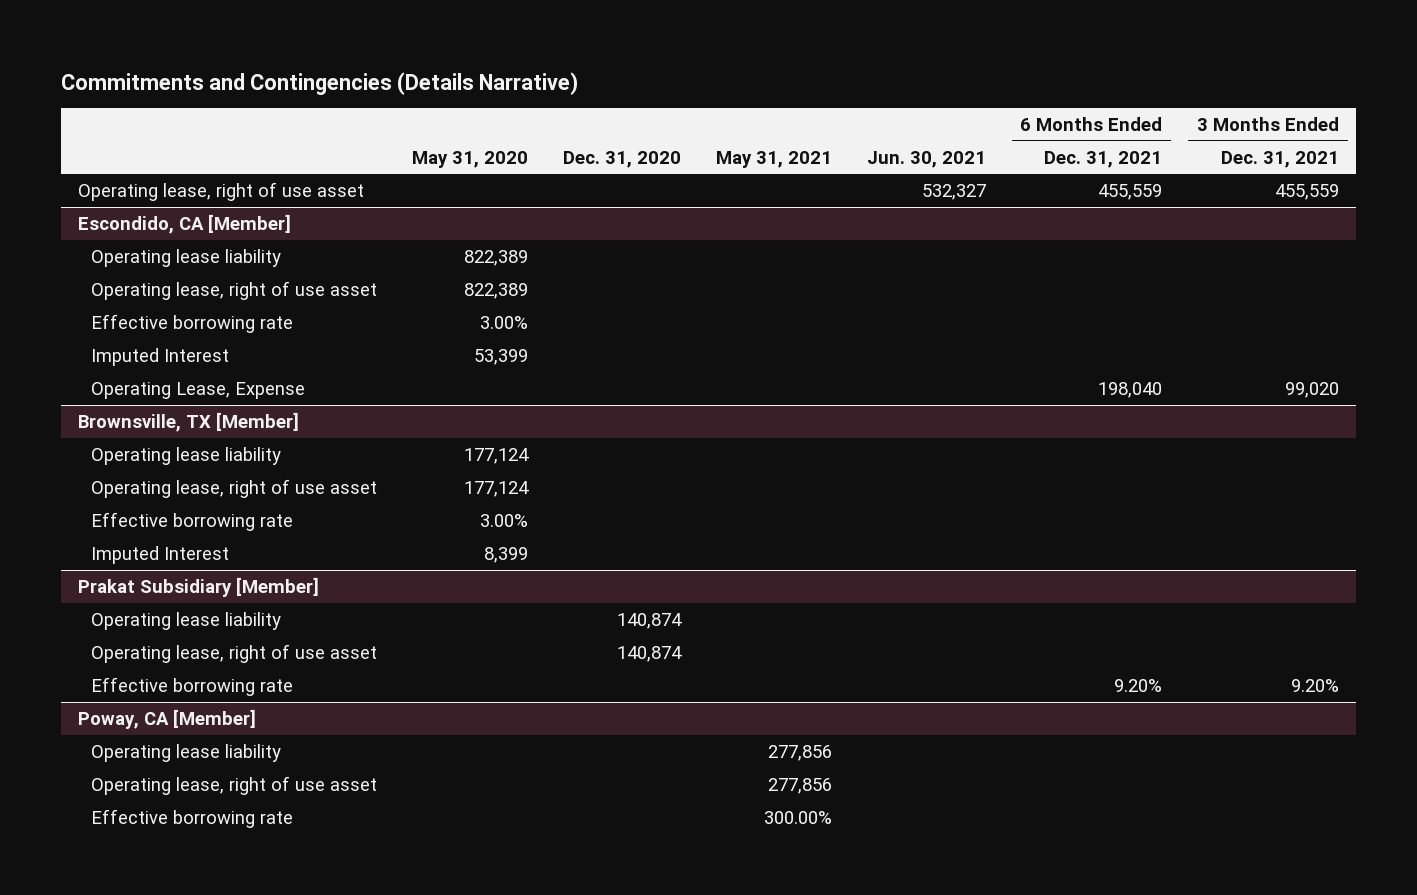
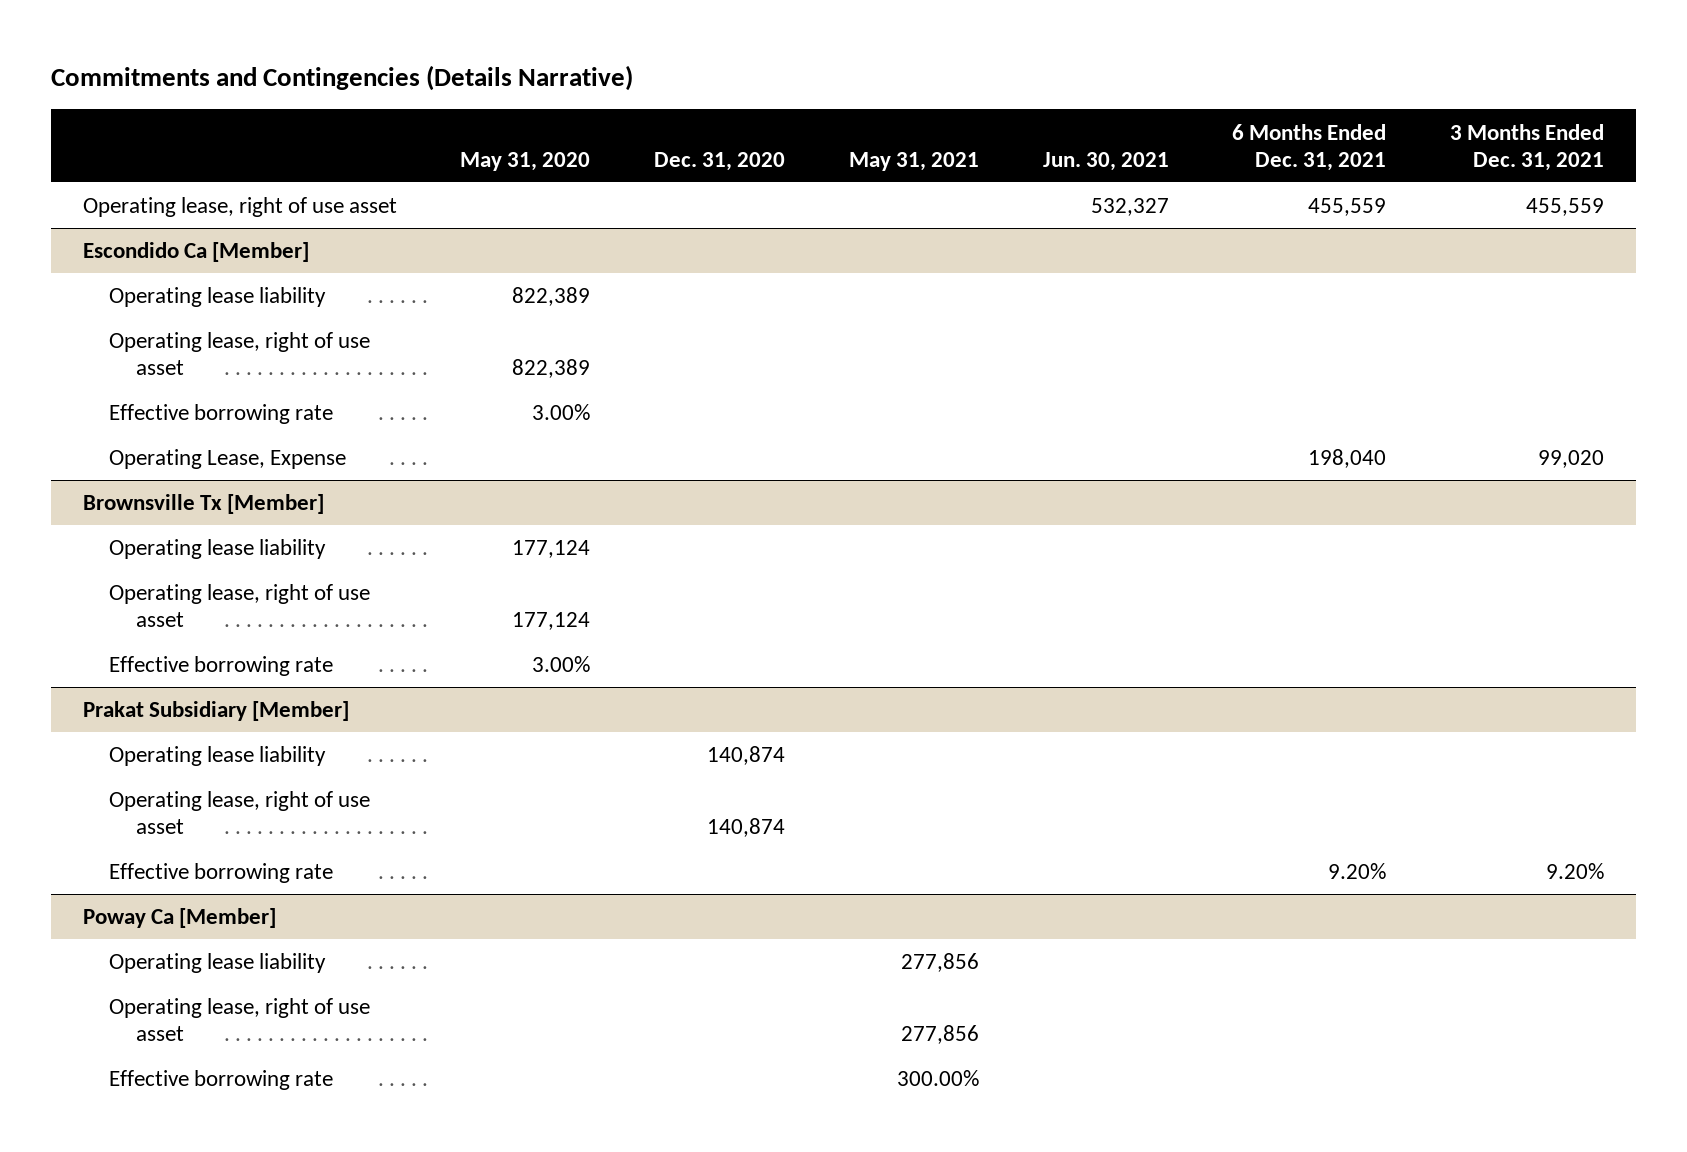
- Escondido, CA [Member]
+ Escondido Ca [Member]
- Imputed Interest | 53,399 | | | | |
- Brownsville, TX [Member]
+ Brownsville Tx [Member]
- Imputed Interest | 8,399 | | | | |
- Poway, CA [Member]
+ Poway Ca [Member]

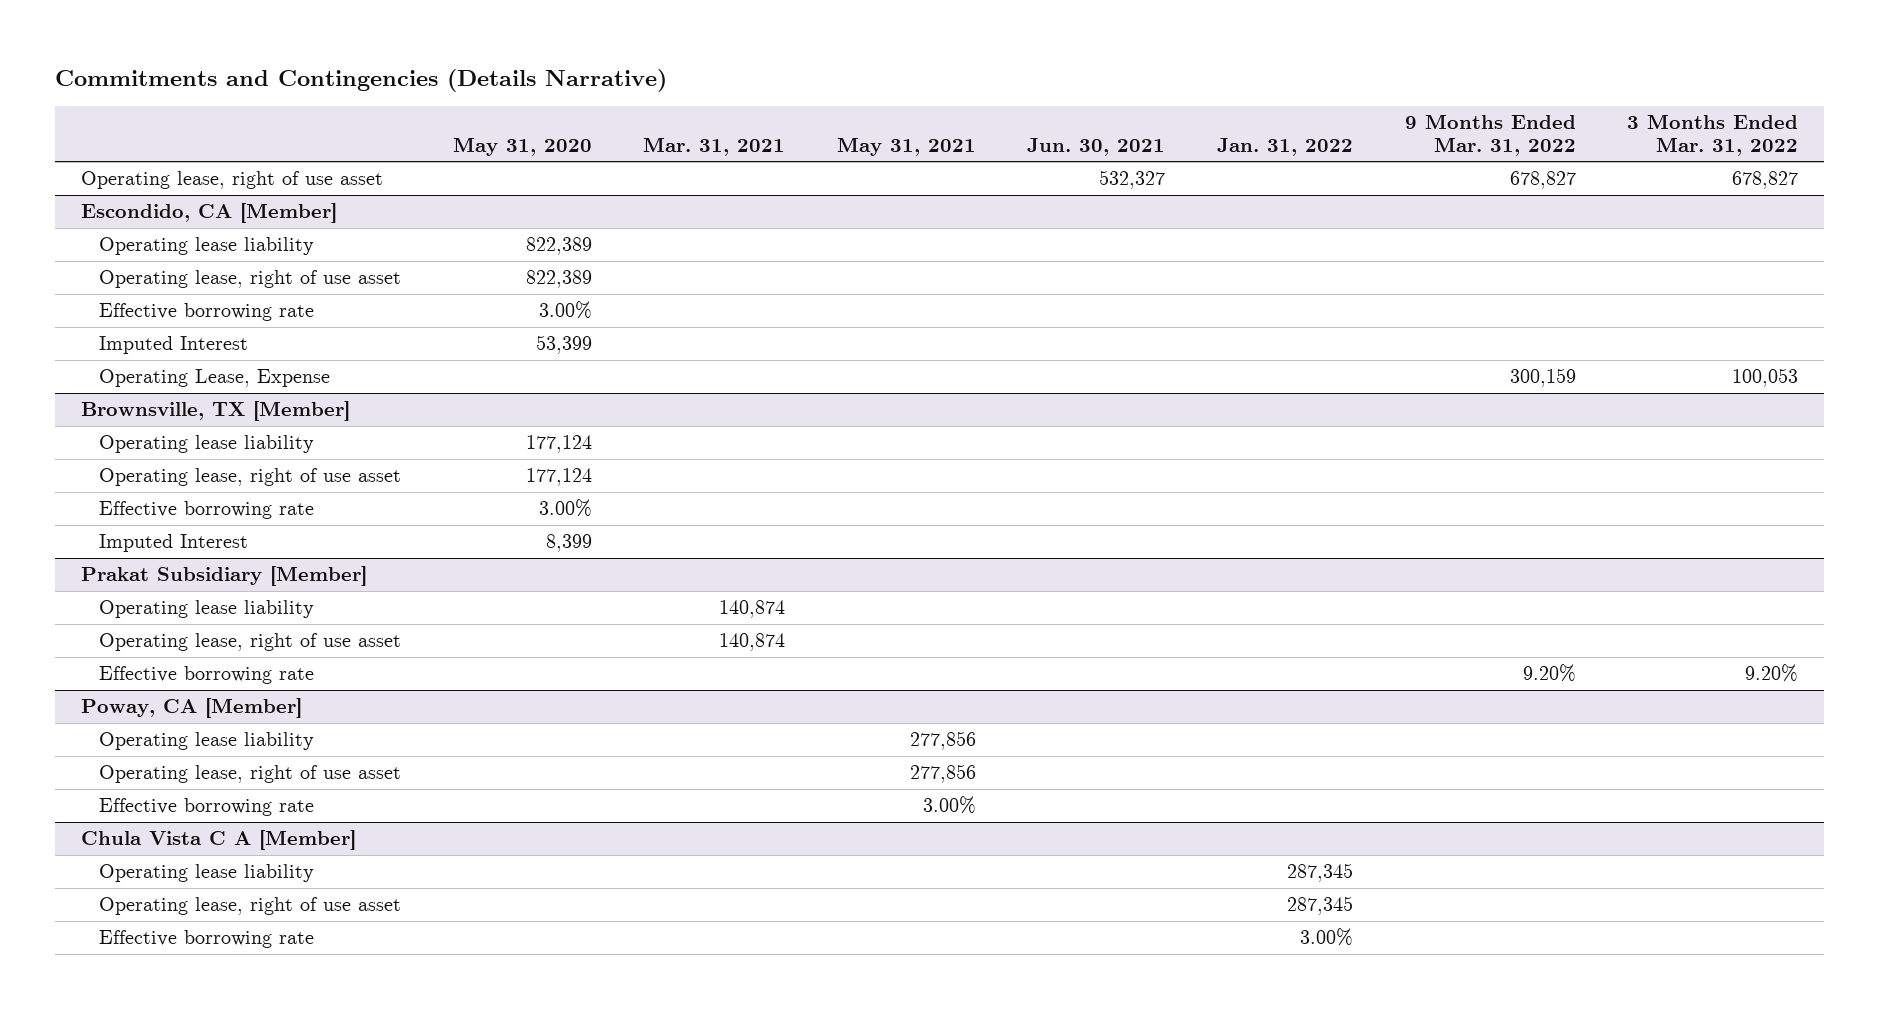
- | May 31, 2020 | Dec. 31, 2020 | May 31, 2021 | Jun. 30, 2021 | 6 Months Ended Dec. 31, 2021 | 3 Months Ended Dec. 31, 2021
+ | May 31, 2020 | Mar. 31, 2021 | May 31, 2021 | Jun. 30, 2021 | Jan. 31, 2022 | 9 Months Ended Mar. 31, 2022 | 3 Months Ended Mar. 31, 2022
- Escondido Ca [Member]
+ Escondido, CA [Member]
+ Imputed Interest | 53,399 | | | | | |
- Brownsville Tx [Member]
+ Brownsville, TX [Member]
+ Imputed Interest | 8,399 | | | | | |
- Poway Ca [Member]
+ Poway, CA [Member]
- Effective borrowing rate | | | 300.00% | | |
+ Effective borrowing rate | | | 3.00% | | | |
+ Chula Vista C A [Member]
+ Operating lease liability | | | | | 287,345 | |
+ Operating lease, right of use asset | | | | | 287,345 | |
+ Effective borrowing rate | | | | | 3.00% | |

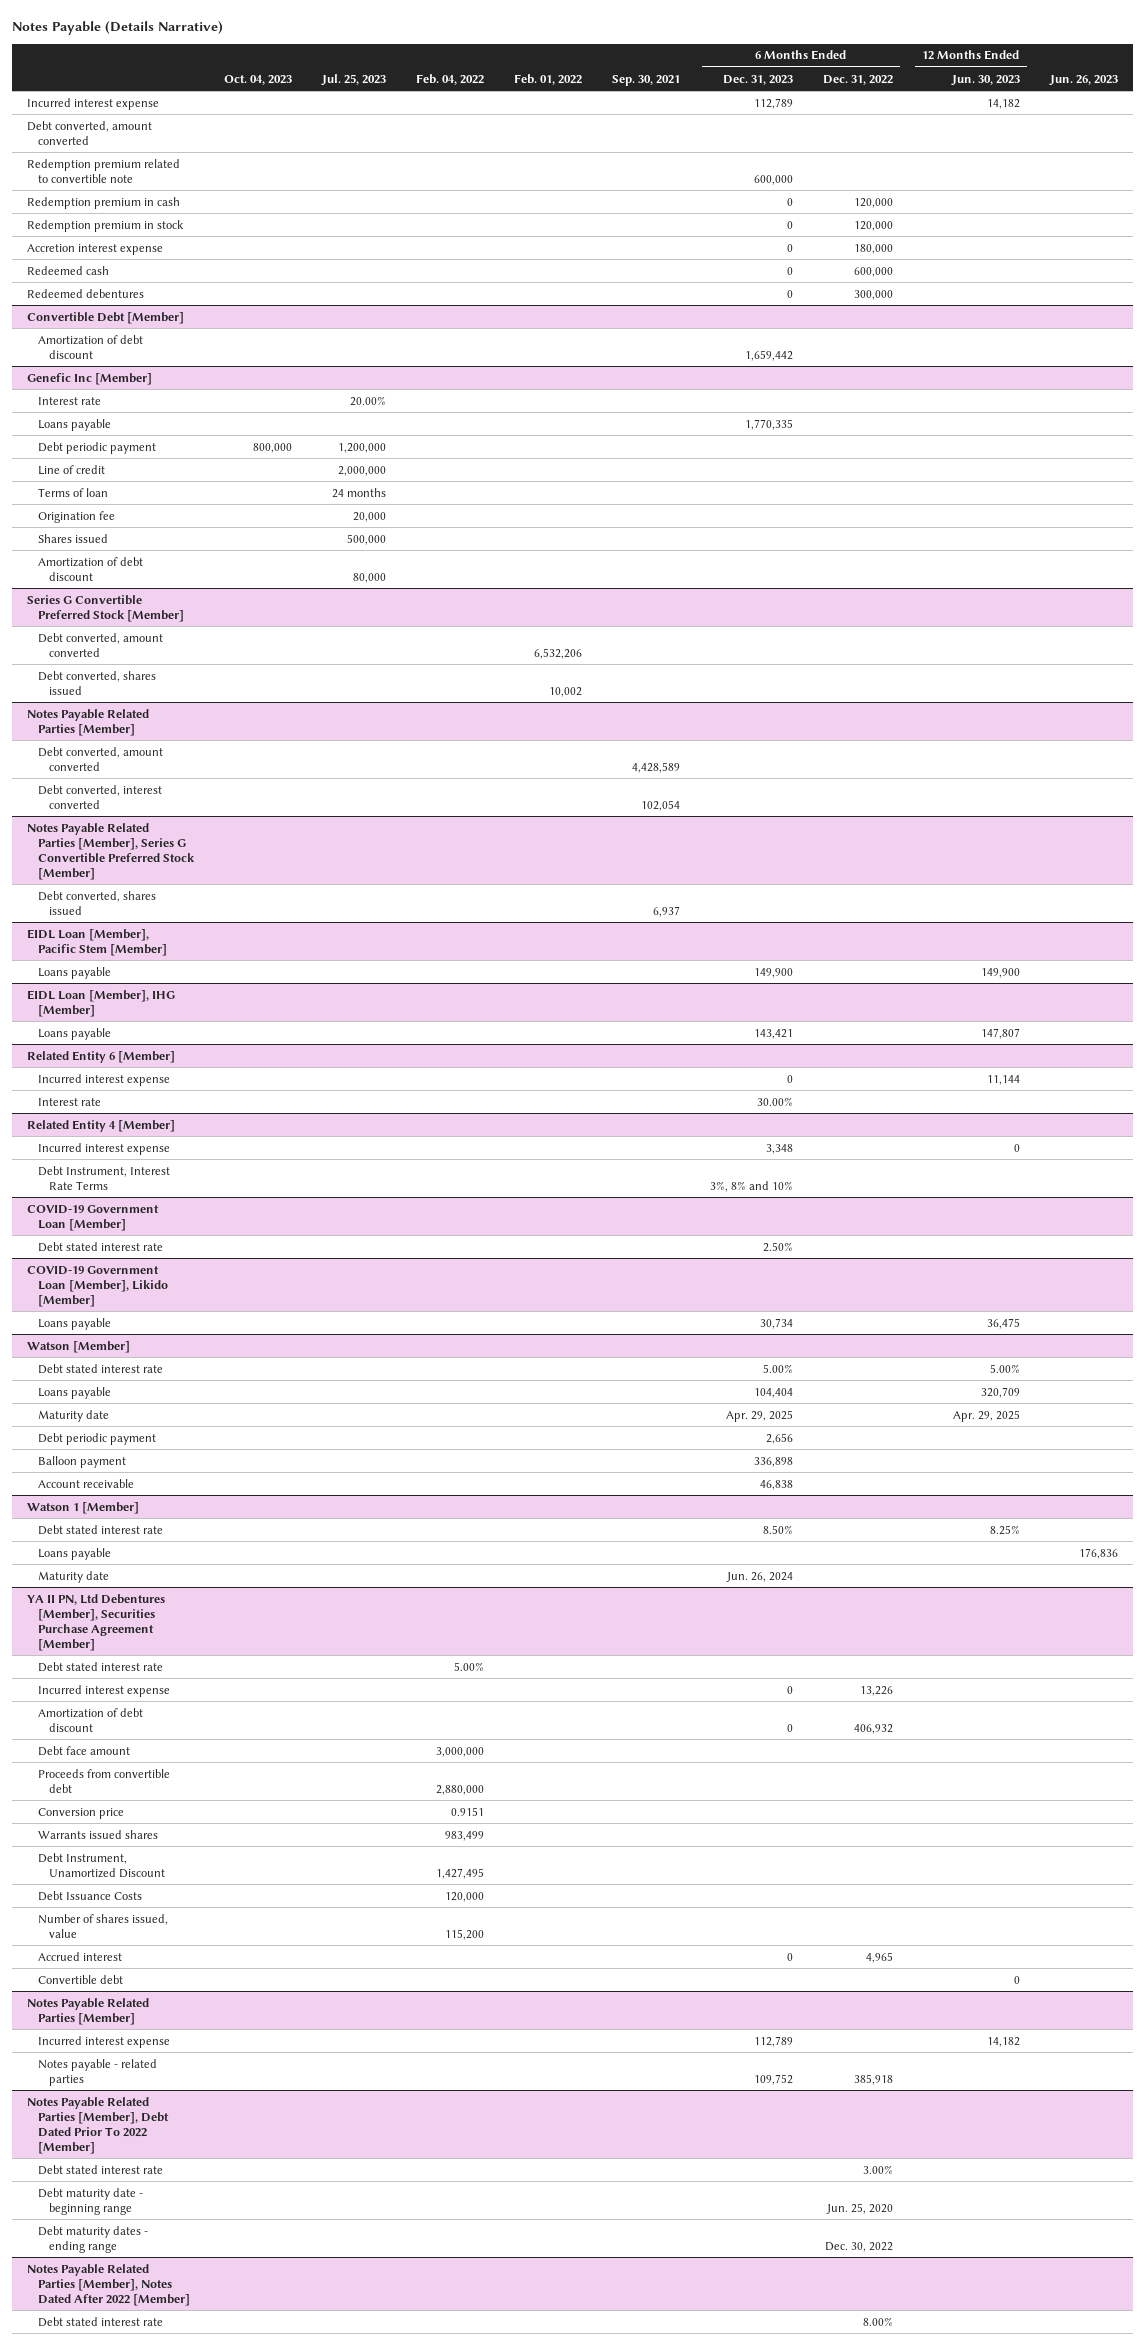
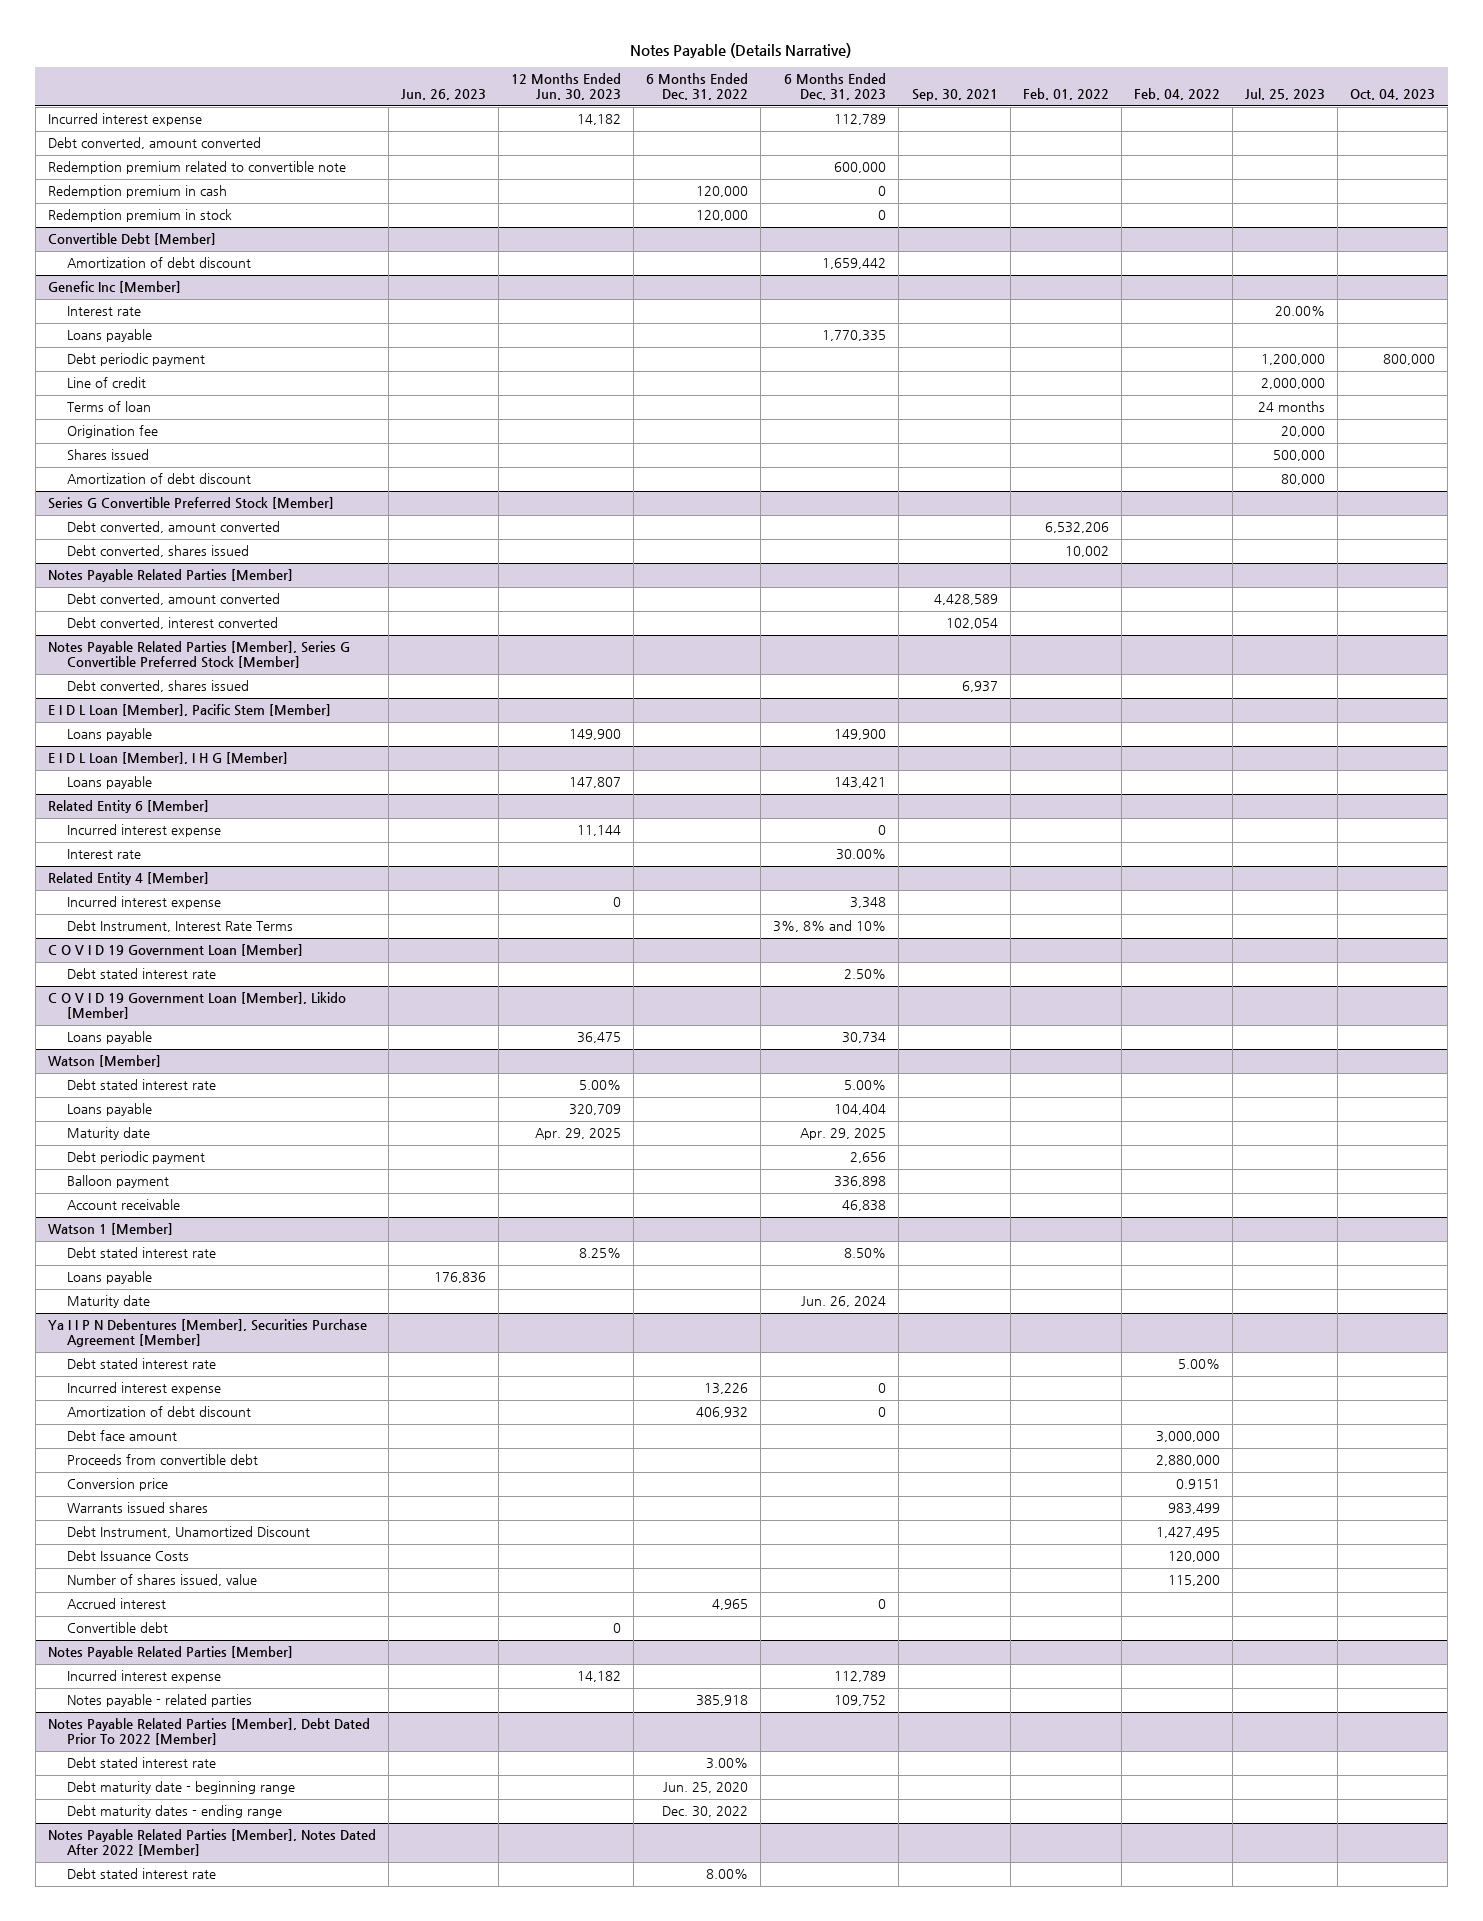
- | Oct. 04, 2023 | Jul. 25, 2023 | Feb. 04, 2022 | Feb. 01, 2022 | Sep. 30, 2021 | 6 Months Ended Dec. 31, 2023 | 6 Months Ended Dec. 31, 2022 | 12 Months Ended Jun. 30, 2023 | Jun. 26, 2023
+ | Jun. 26, 2023 | 12 Months Ended Jun. 30, 2023 | 6 Months Ended Dec. 31, 2022 | 6 Months Ended Dec. 31, 2023 | Sep. 30, 2021 | Feb. 01, 2022 | Feb. 04, 2022 | Jul. 25, 2023 | Oct. 04, 2023
- Accretion interest expense | | | | | | 0 | 180,000 | |
- Redeemed cash | | | | | | 0 | 600,000 | |
- Redeemed debentures | | | | | | 0 | 300,000 | |
- EIDL Loan [Member], Pacific Stem [Member]
+ E I D L Loan [Member], Pacific Stem [Member]
- EIDL Loan [Member], IHG [Member]
+ E I D L Loan [Member], I H G [Member]
- COVID-19 Government Loan [Member]
+ C O V I D 19 Government Loan [Member]
- COVID-19 Government Loan [Member], Likido [Member]
+ C O V I D 19 Government Loan [Member], Likido [Member]
- YA II PN, Ltd Debentures [Member], Securities Purchase Agreement [Member]
+ Ya I I P N Debentures [Member], Securities Purchase Agreement [Member]

